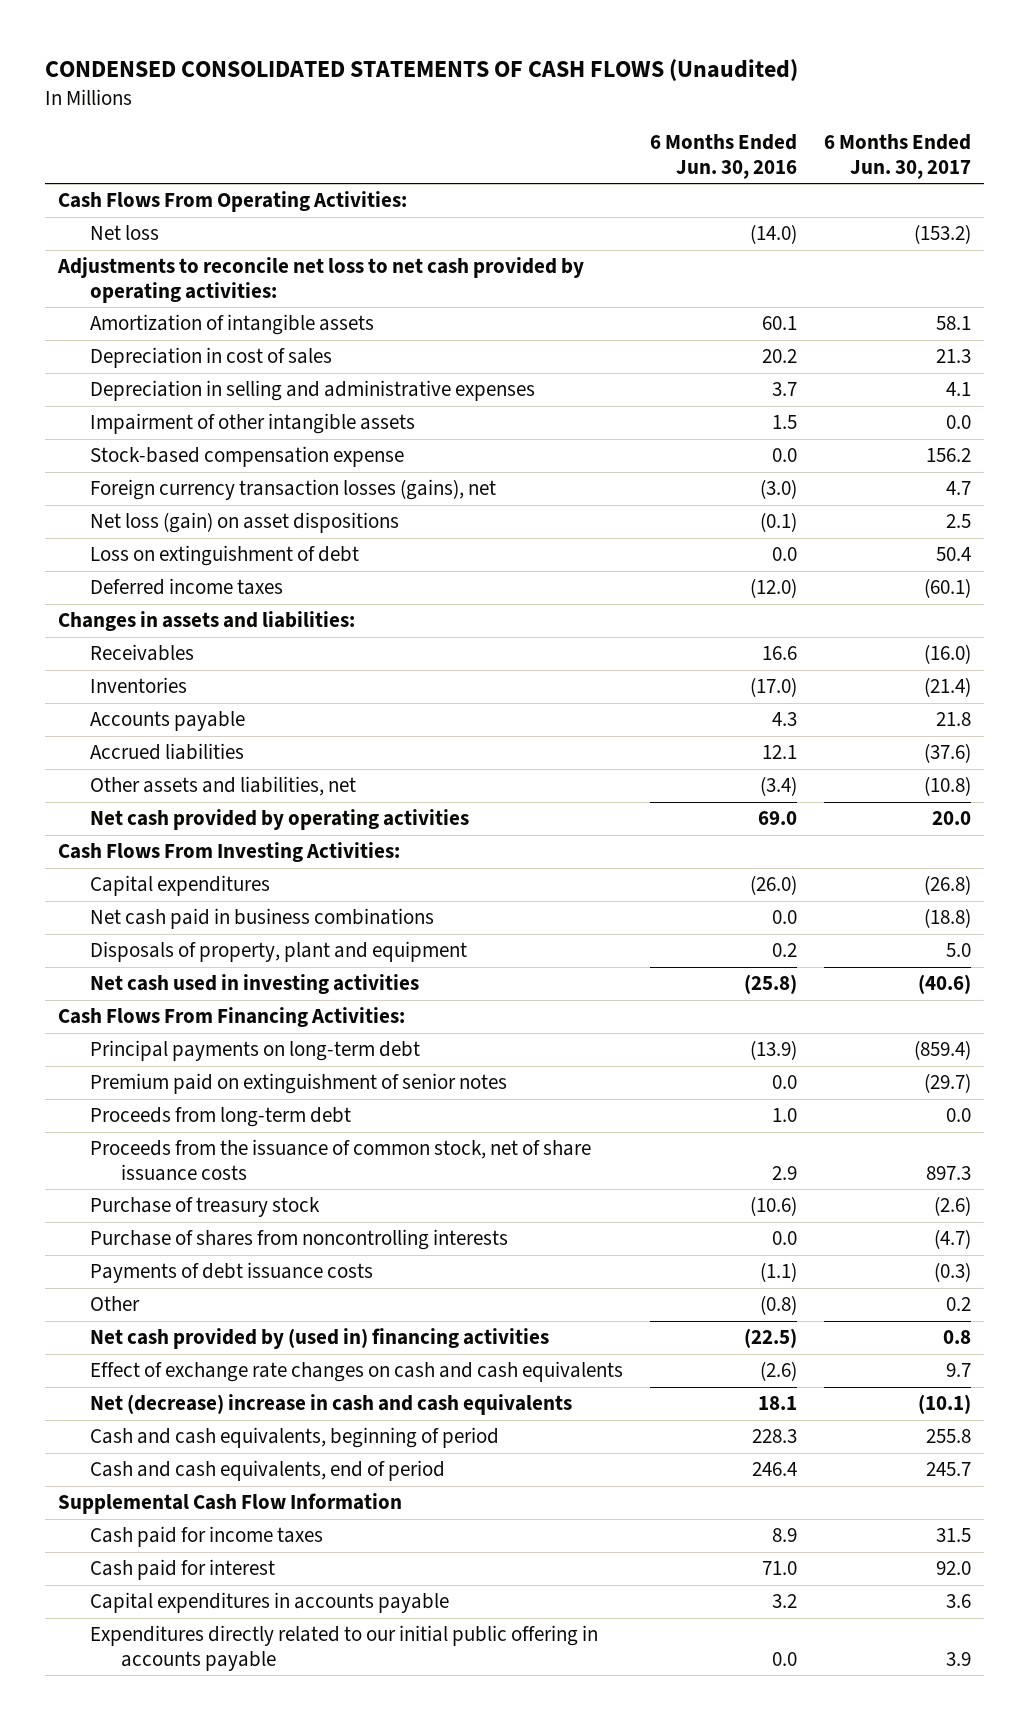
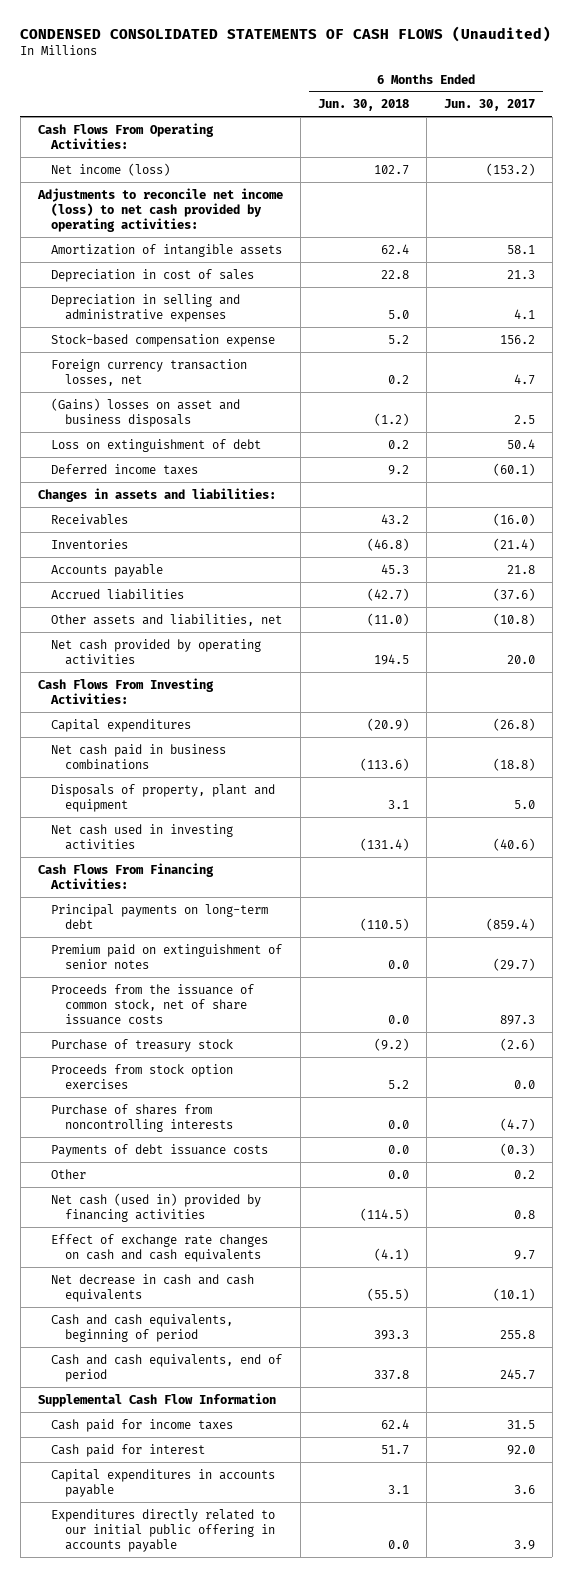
- | 6 Months Ended Jun. 30, 2016 | 6 Months Ended Jun. 30, 2017
+ | 6 Months Ended Jun. 30, 2018 | 6 Months Ended Jun. 30, 2017
- Net loss | (14.0) | (153.2)
- Adjustments to reconcile net loss to net cash provided by operating activities:
+ Net income (loss) | 102.7 | (153.2)
+ Adjustments to reconcile net income (loss) to net cash provided by operating activities:
- Impairment of other intangible assets | 1.5 | 0.0
- Foreign currency transaction losses (gains), net | (3.0) | 4.7
- Net loss (gain) on asset dispositions | (0.1) | 2.5
+ Foreign currency transaction losses, net | 0.2 | 4.7
+ (Gains) losses on asset and business disposals | (1.2) | 2.5
- Proceeds from long-term debt | 1.0 | 0.0
+ Proceeds from stock option exercises | 5.2 | 0.0
- Net cash provided by (used in) financing activities | (22.5) | 0.8
+ Net cash (used in) provided by financing activities | (114.5) | 0.8
- Net (decrease) increase in cash and cash equivalents | 18.1 | (10.1)
+ Net decrease in cash and cash equivalents | (55.5) | (10.1)

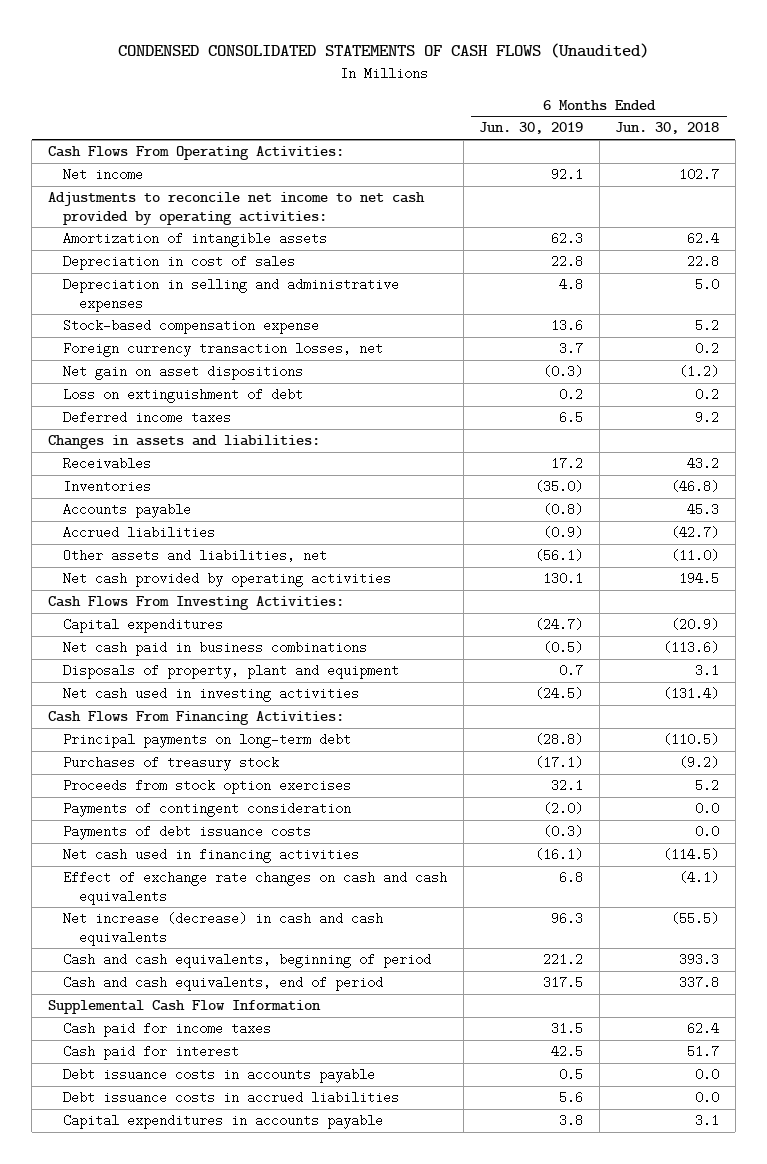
- | 6 Months Ended Jun. 30, 2018 | 6 Months Ended Jun. 30, 2017
+ | 6 Months Ended Jun. 30, 2019 | 6 Months Ended Jun. 30, 2018
- Net income (loss) | 102.7 | (153.2)
- Adjustments to reconcile net income (loss) to net cash provided by operating activities:
+ Net income | 92.1 | 102.7
+ Adjustments to reconcile net income to net cash provided by operating activities:
- (Gains) losses on asset and business disposals | (1.2) | 2.5
+ Net gain on asset dispositions | (0.3) | (1.2)
- Premium paid on extinguishment of senior notes | 0.0 | (29.7)
- Proceeds from the issuance of common stock, net of share issuance costs | 0.0 | 897.3
- Purchase of treasury stock | (9.2) | (2.6)
+ Purchases of treasury stock | (17.1) | (9.2)
- Purchase of shares from noncontrolling interests | 0.0 | (4.7)
+ Payments of contingent consideration | (2.0) | 0.0
- Other | 0.0 | 0.2
- Net cash (used in) provided by financing activities | (114.5) | 0.8
+ Net cash used in financing activities | (16.1) | (114.5)
- Net decrease in cash and cash equivalents | (55.5) | (10.1)
+ Net increase (decrease) in cash and cash equivalents | 96.3 | (55.5)
+ Debt issuance costs in accounts payable | 0.5 | 0.0
+ Debt issuance costs in accrued liabilities | 5.6 | 0.0
- Expenditures directly related to our initial public offering in accounts payable | 0.0 | 3.9

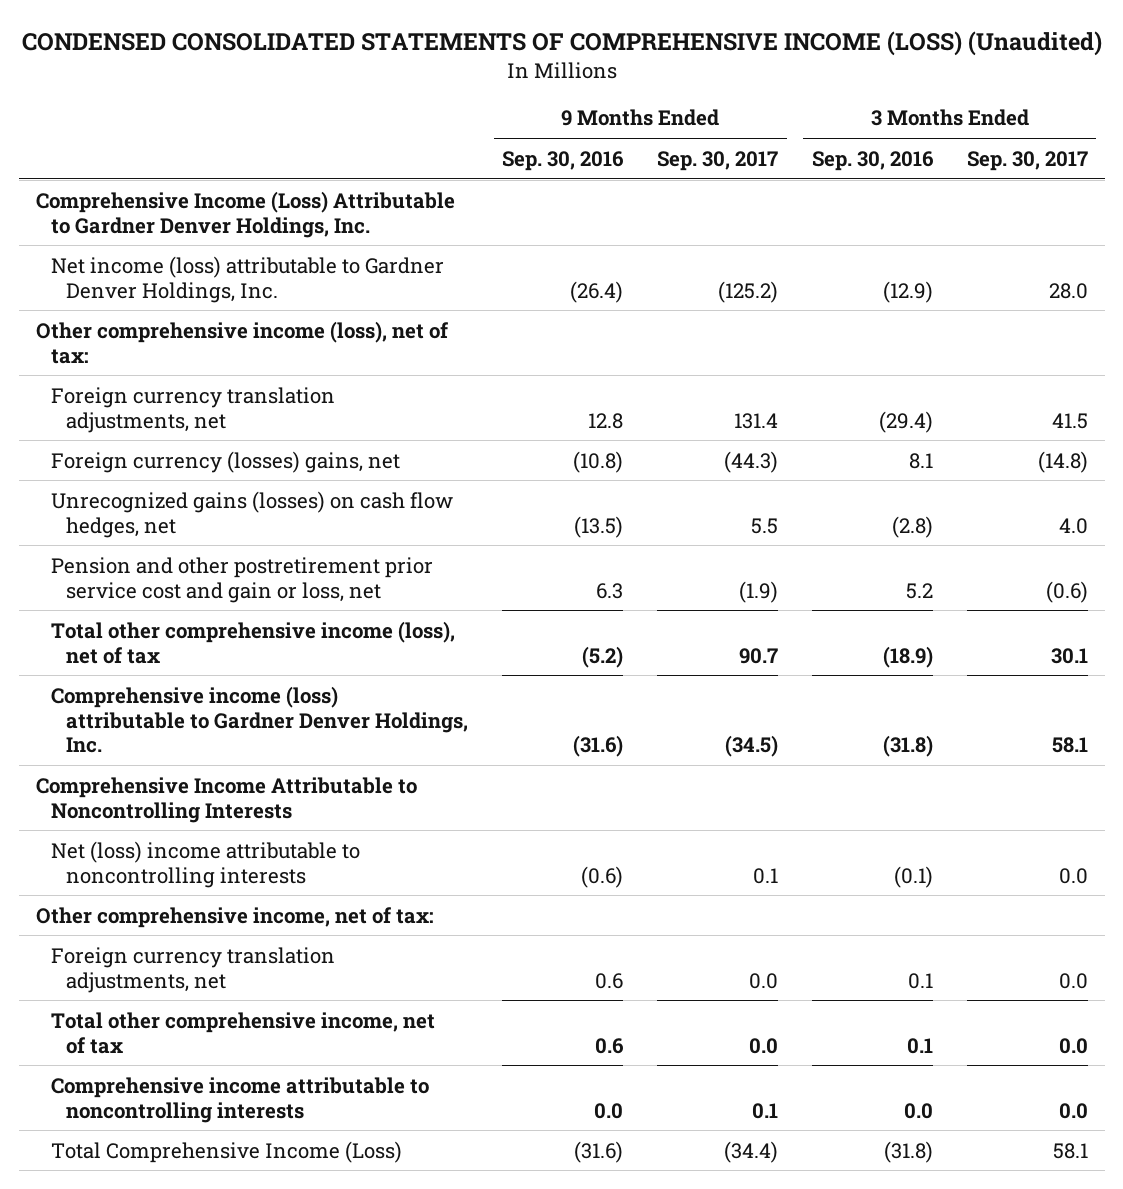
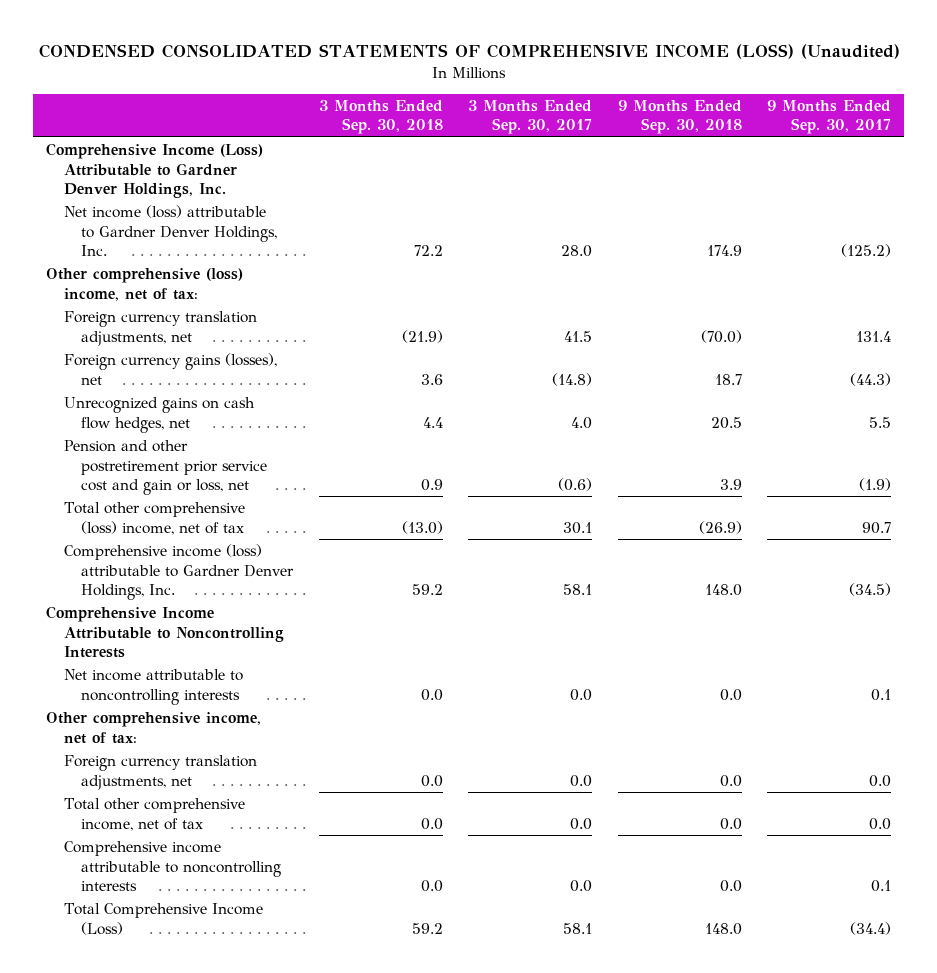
- | 9 Months Ended Sep. 30, 2016 | 9 Months Ended Sep. 30, 2017 | 3 Months Ended Sep. 30, 2016 | 3 Months Ended Sep. 30, 2017
+ | 3 Months Ended Sep. 30, 2018 | 3 Months Ended Sep. 30, 2017 | 9 Months Ended Sep. 30, 2018 | 9 Months Ended Sep. 30, 2017
- Other comprehensive income (loss), net of tax:
+ Other comprehensive (loss) income, net of tax:
- Foreign currency (losses) gains, net | (10.8) | (44.3) | 8.1 | (14.8)
- Unrecognized gains (losses) on cash flow hedges, net | (13.5) | 5.5 | (2.8) | 4.0
+ Foreign currency gains (losses), net | 3.6 | (14.8) | 18.7 | (44.3)
+ Unrecognized gains on cash flow hedges, net | 4.4 | 4.0 | 20.5 | 5.5
- Total other comprehensive income (loss), net of tax | (5.2) | 90.7 | (18.9) | 30.1
+ Total other comprehensive (loss) income, net of tax | (13.0) | 30.1 | (26.9) | 90.7
- Net (loss) income attributable to noncontrolling interests | (0.6) | 0.1 | (0.1) | 0.0
+ Net income attributable to noncontrolling interests | 0.0 | 0.0 | 0.0 | 0.1

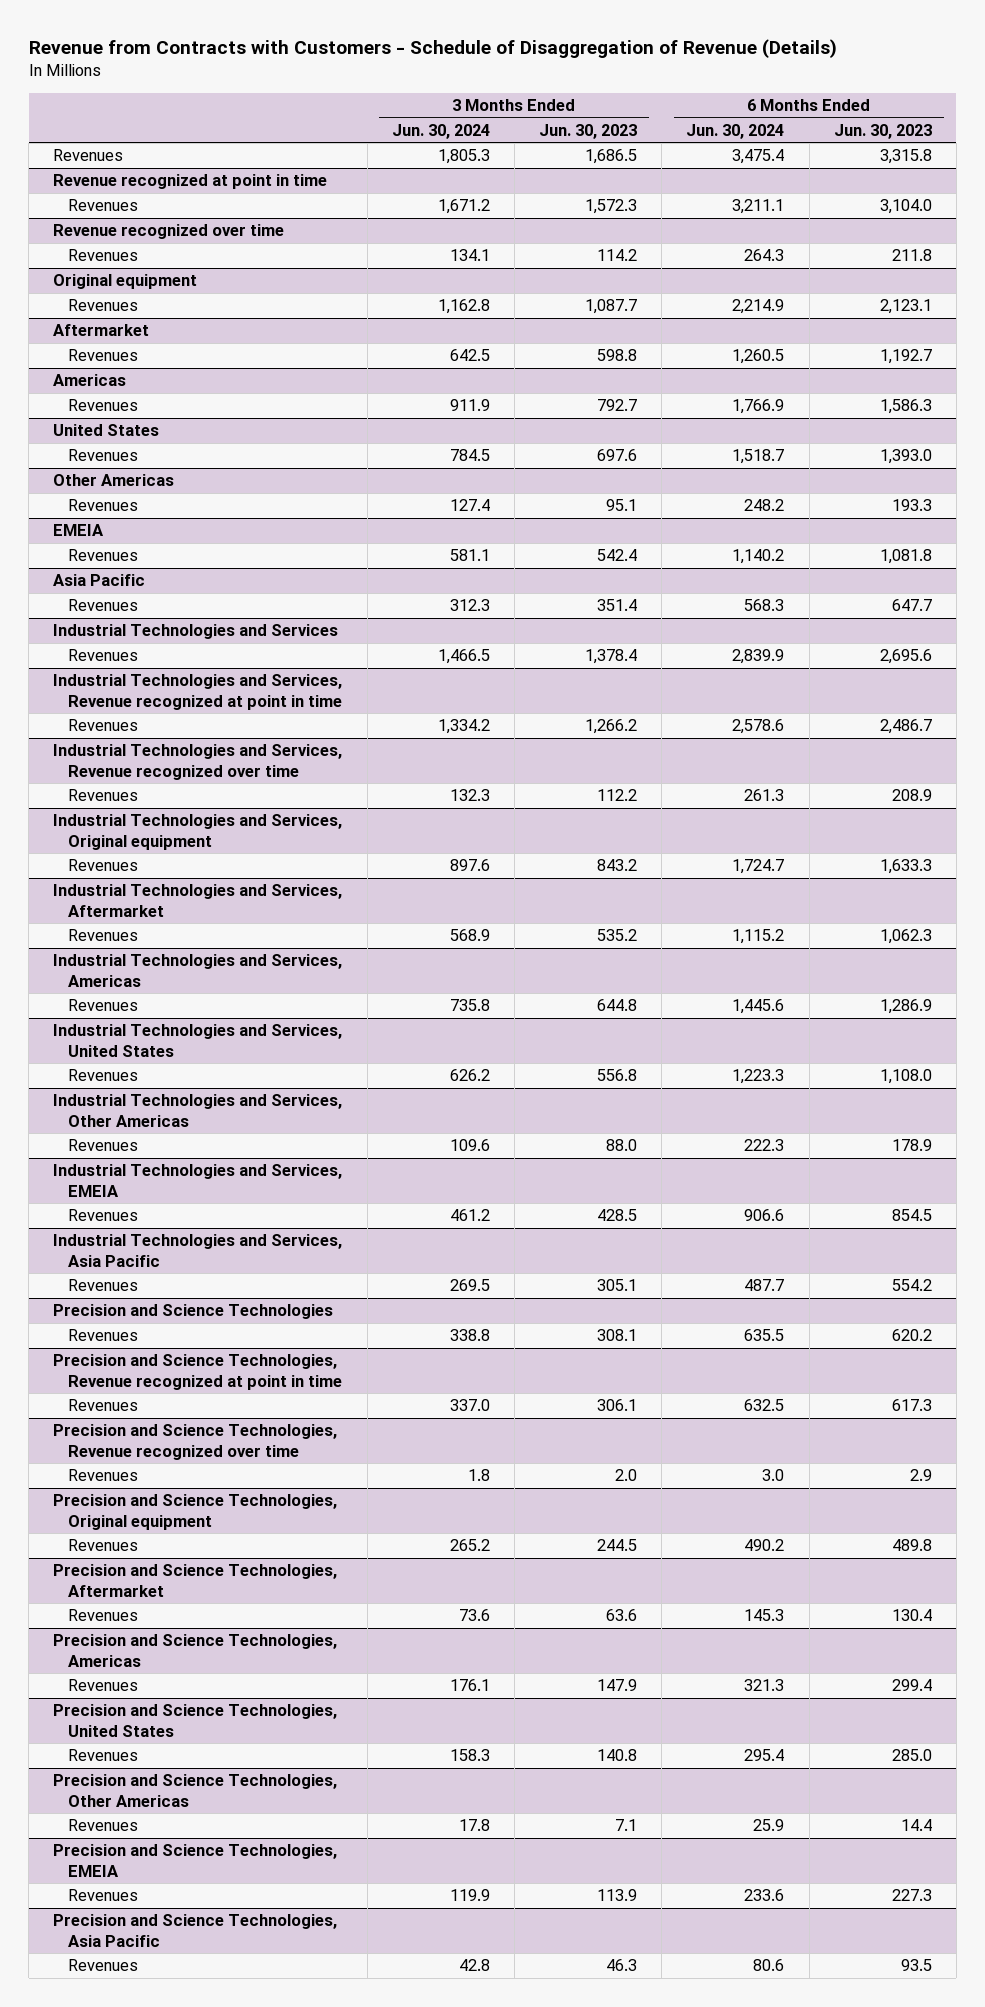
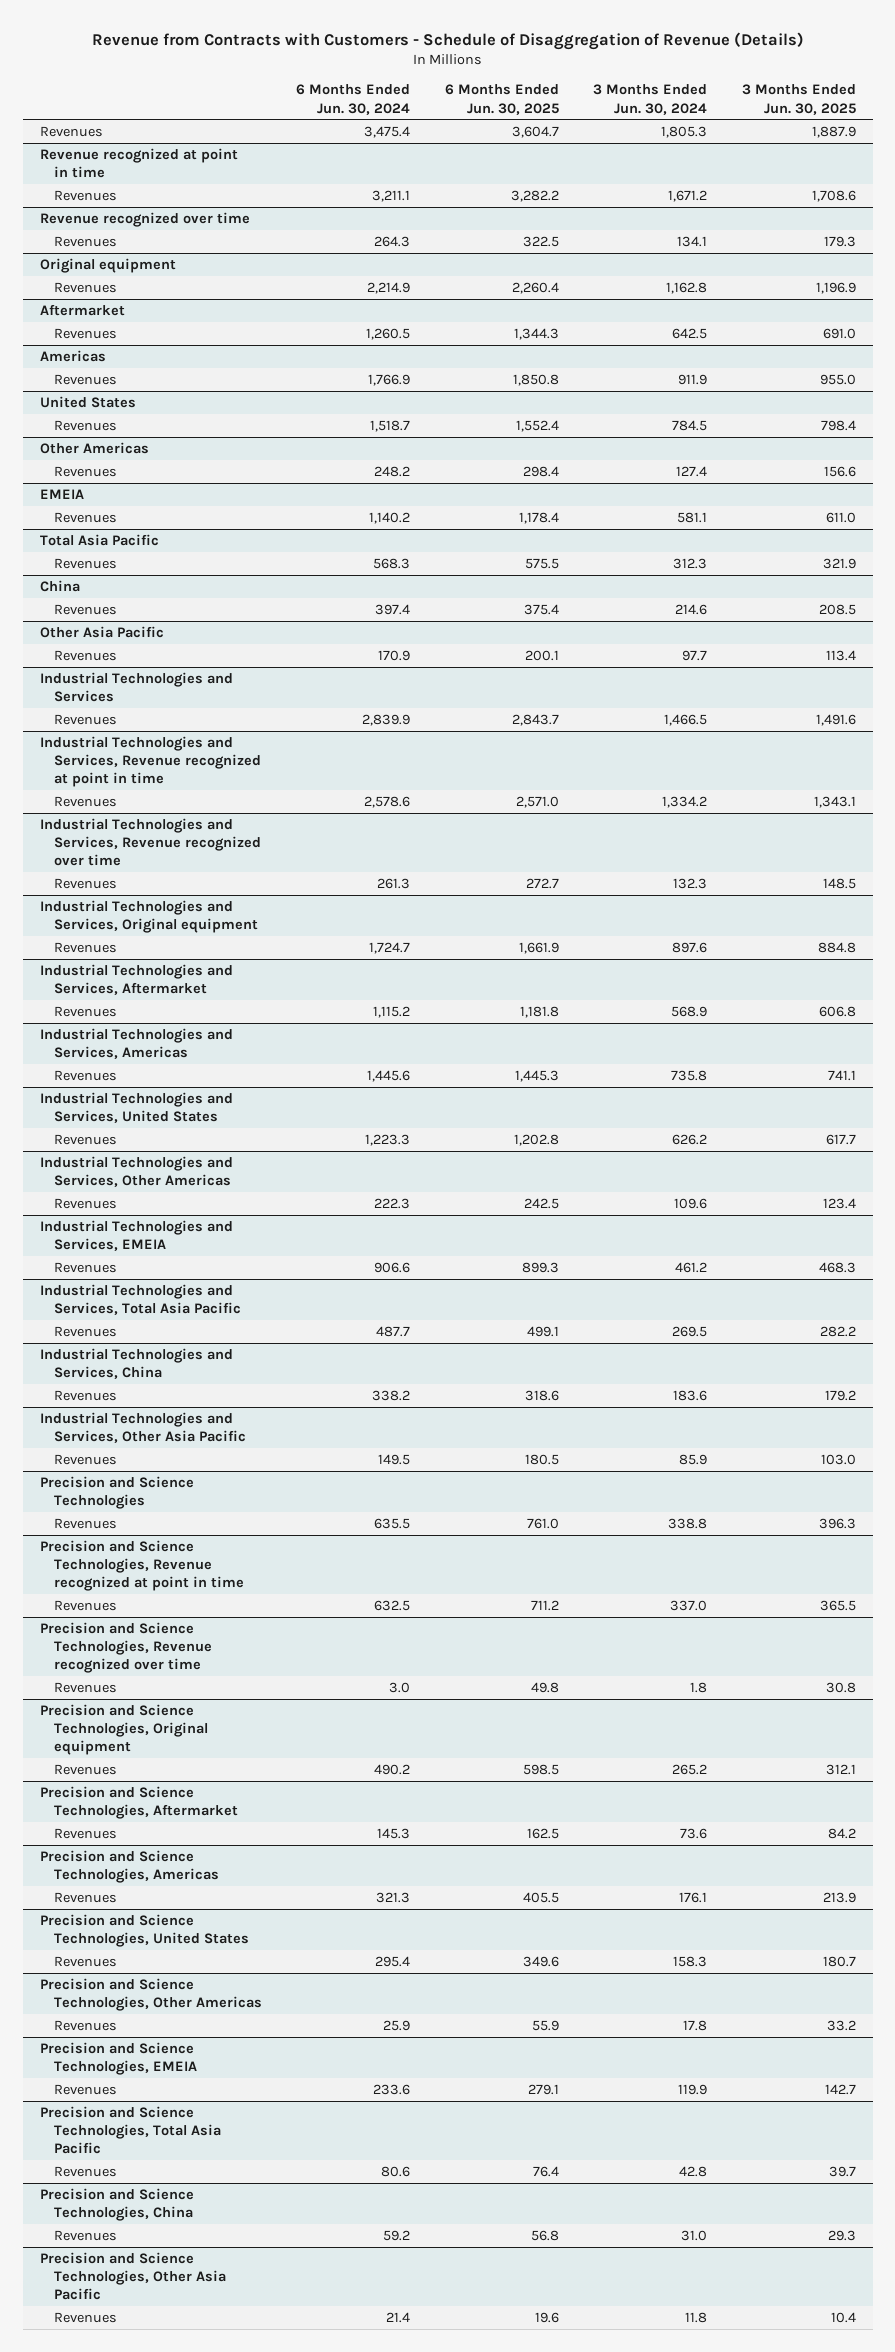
- | 3 Months Ended Jun. 30, 2024 | 3 Months Ended Jun. 30, 2023 | 6 Months Ended Jun. 30, 2024 | 6 Months Ended Jun. 30, 2023
+ | 6 Months Ended Jun. 30, 2024 | 6 Months Ended Jun. 30, 2025 | 3 Months Ended Jun. 30, 2024 | 3 Months Ended Jun. 30, 2025
- Asia Pacific
+ Total Asia Pacific
+ China
+ Revenues | 397.4 | 375.4 | 214.6 | 208.5
+ Other Asia Pacific
+ Revenues | 170.9 | 200.1 | 97.7 | 113.4
- Industrial Technologies and Services, Asia Pacific
+ Industrial Technologies and Services, Total Asia Pacific
+ Industrial Technologies and Services, China
+ Revenues | 338.2 | 318.6 | 183.6 | 179.2
+ Industrial Technologies and Services, Other Asia Pacific
+ Revenues | 149.5 | 180.5 | 85.9 | 103.0
- Precision and Science Technologies, Asia Pacific
+ Precision and Science Technologies, Total Asia Pacific
+ Precision and Science Technologies, China
+ Revenues | 59.2 | 56.8 | 31.0 | 29.3
+ Precision and Science Technologies, Other Asia Pacific
+ Revenues | 21.4 | 19.6 | 11.8 | 10.4

